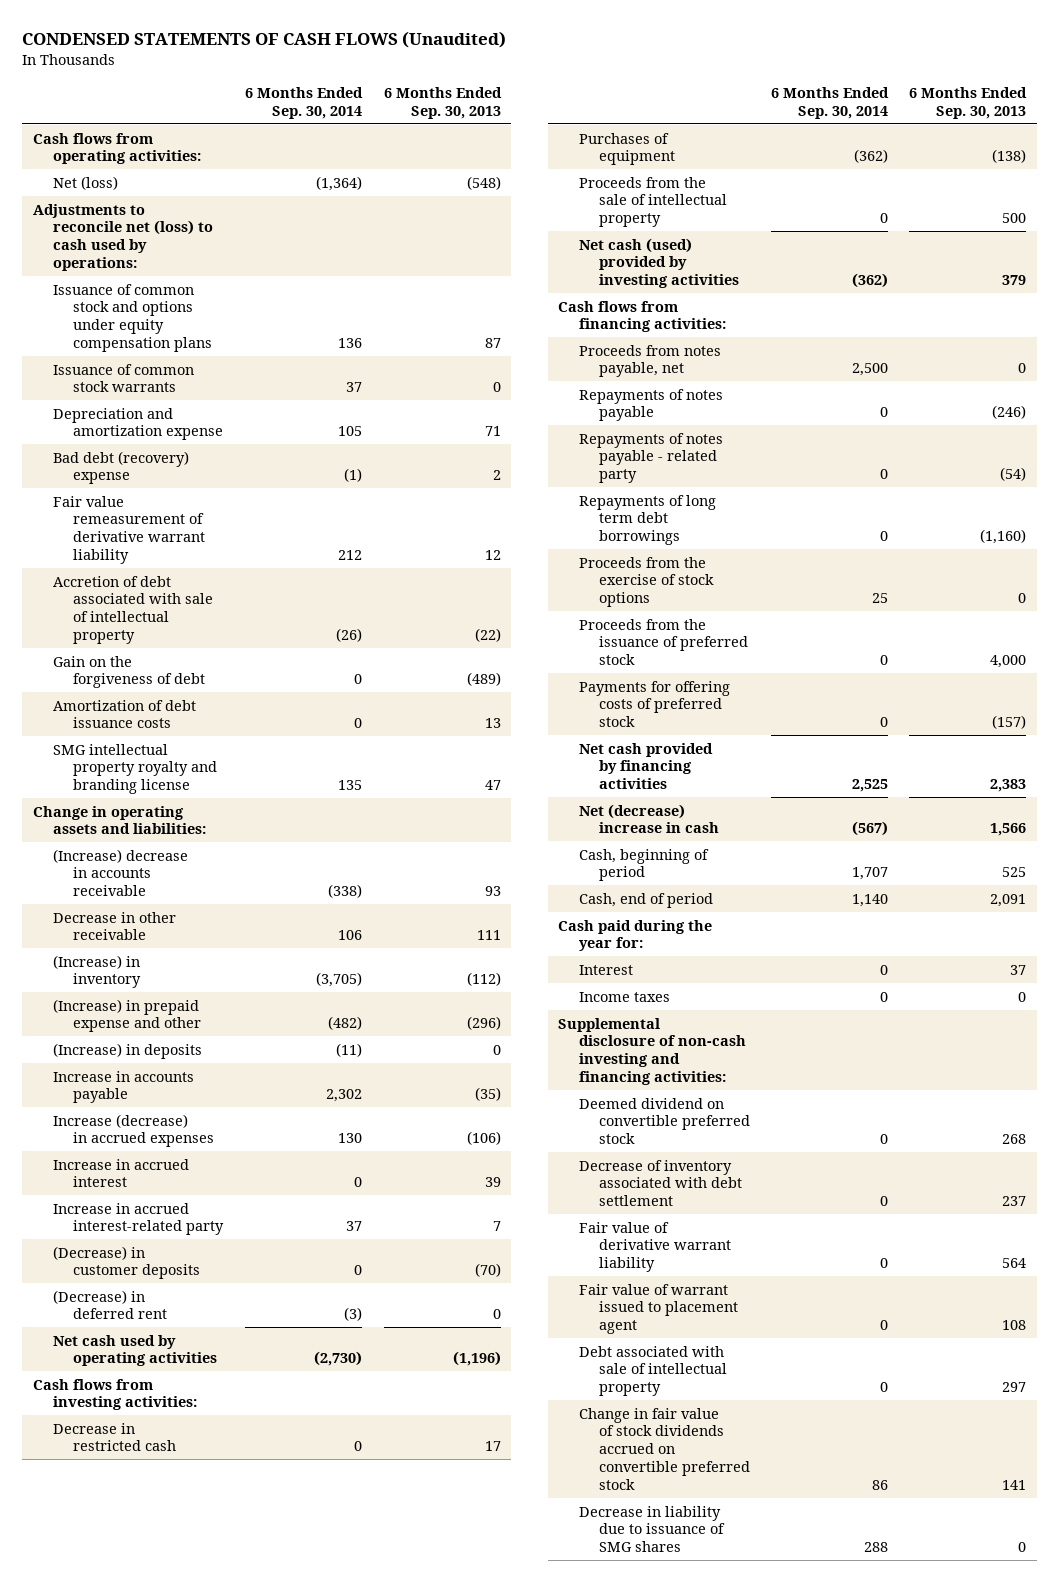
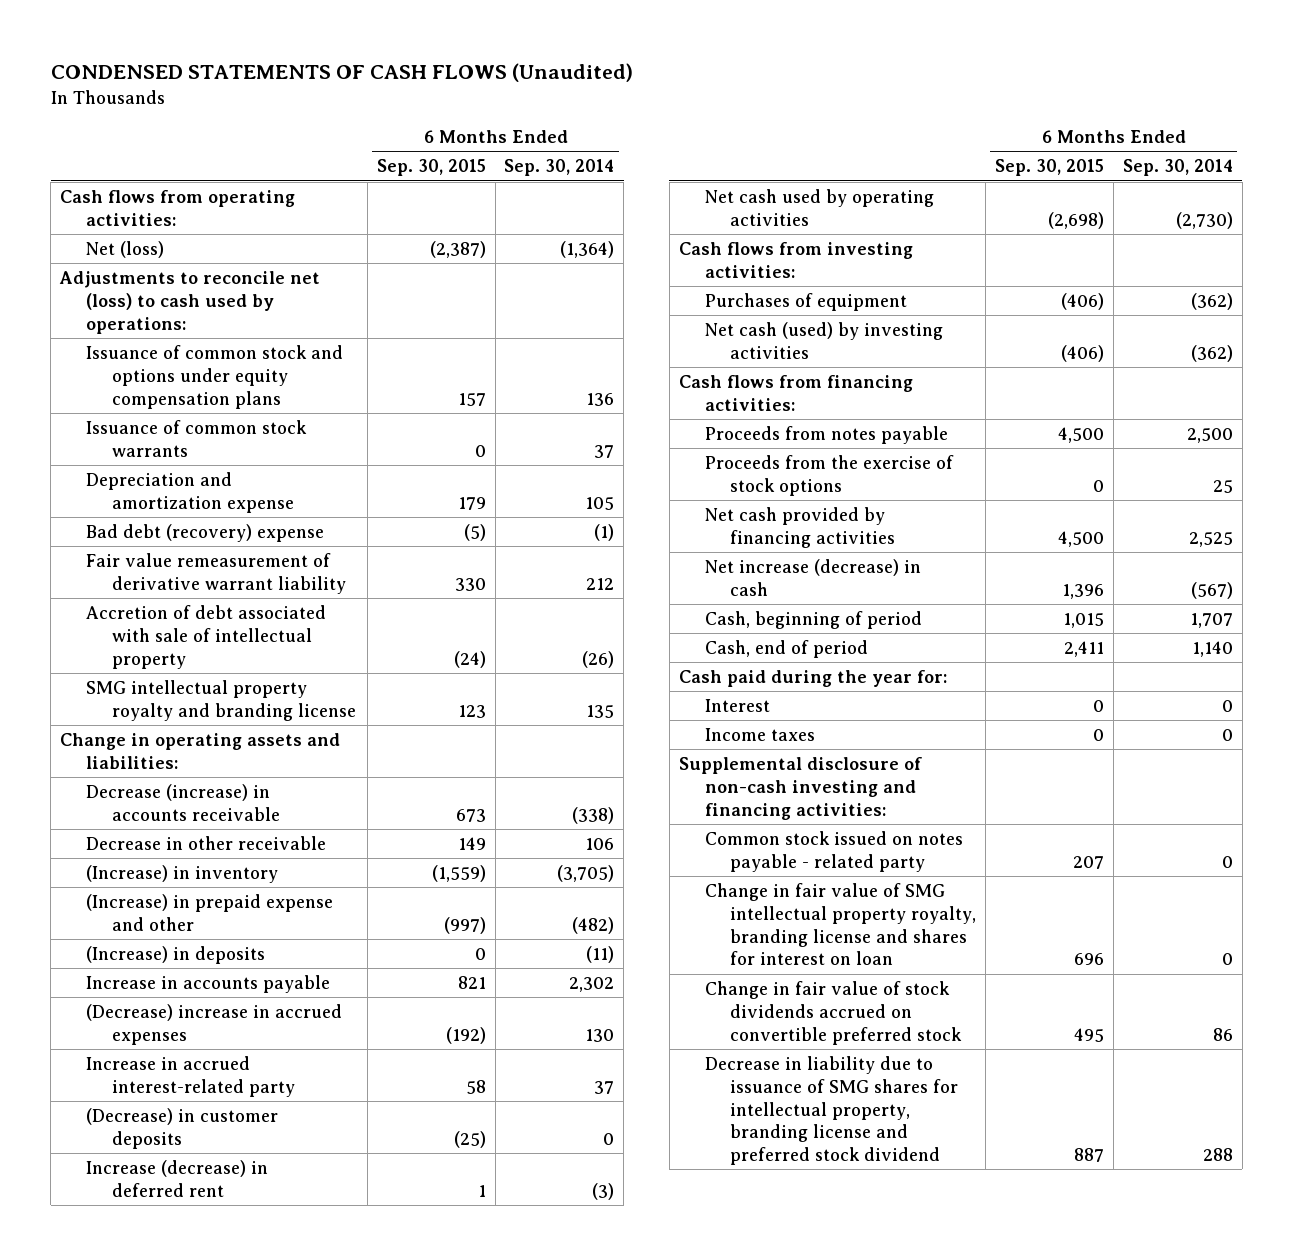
- | 6 Months Ended Sep. 30, 2014 | 6 Months Ended Sep. 30, 2013
+ | 6 Months Ended Sep. 30, 2015 | 6 Months Ended Sep. 30, 2014
- Gain on the forgiveness of debt | 0 | (489)
- Amortization of debt issuance costs | 0 | 13
- (Increase) decrease in accounts receivable | (338) | 93
+ Decrease (increase) in accounts receivable | 673 | (338)
- Increase (decrease) in accrued expenses | 130 | (106)
- Increase in accrued interest | 0 | 39
+ (Decrease) increase in accrued expenses | (192) | 130
- (Decrease) in deferred rent | (3) | 0
+ Increase (decrease) in deferred rent | 1 | (3)
- Decrease in restricted cash | 0 | 17
- Proceeds from the sale of intellectual property | 0 | 500
- Net cash (used) provided by investing activities | (362) | 379
+ Net cash (used) by investing activities | (406) | (362)
- Proceeds from notes payable, net | 2,500 | 0
- Repayments of notes payable | 0 | (246)
- Repayments of notes payable - related party | 0 | (54)
- Repayments of long term debt borrowings | 0 | (1,160)
+ Proceeds from notes payable | 4,500 | 2,500
- Proceeds from the issuance of preferred stock | 0 | 4,000
- Payments for offering costs of preferred stock | 0 | (157)
- Net (decrease) increase in cash | (567) | 1,566
+ Net increase (decrease) in cash | 1,396 | (567)
- Deemed dividend on convertible preferred stock | 0 | 268
- Decrease of inventory associated with debt settlement | 0 | 237
- Fair value of derivative warrant liability | 0 | 564
- Fair value of warrant issued to placement agent | 0 | 108
- Debt associated with sale of intellectual property | 0 | 297
+ Common stock issued on notes payable - related party | 207 | 0
+ Change in fair value of SMG intellectual property royalty, branding license and shares for interest on loan | 696 | 0
- Decrease in liability due to issuance of SMG shares | 288 | 0
+ Decrease in liability due to issuance of SMG shares for intellectual property, branding license and preferred stock dividend | 887 | 288

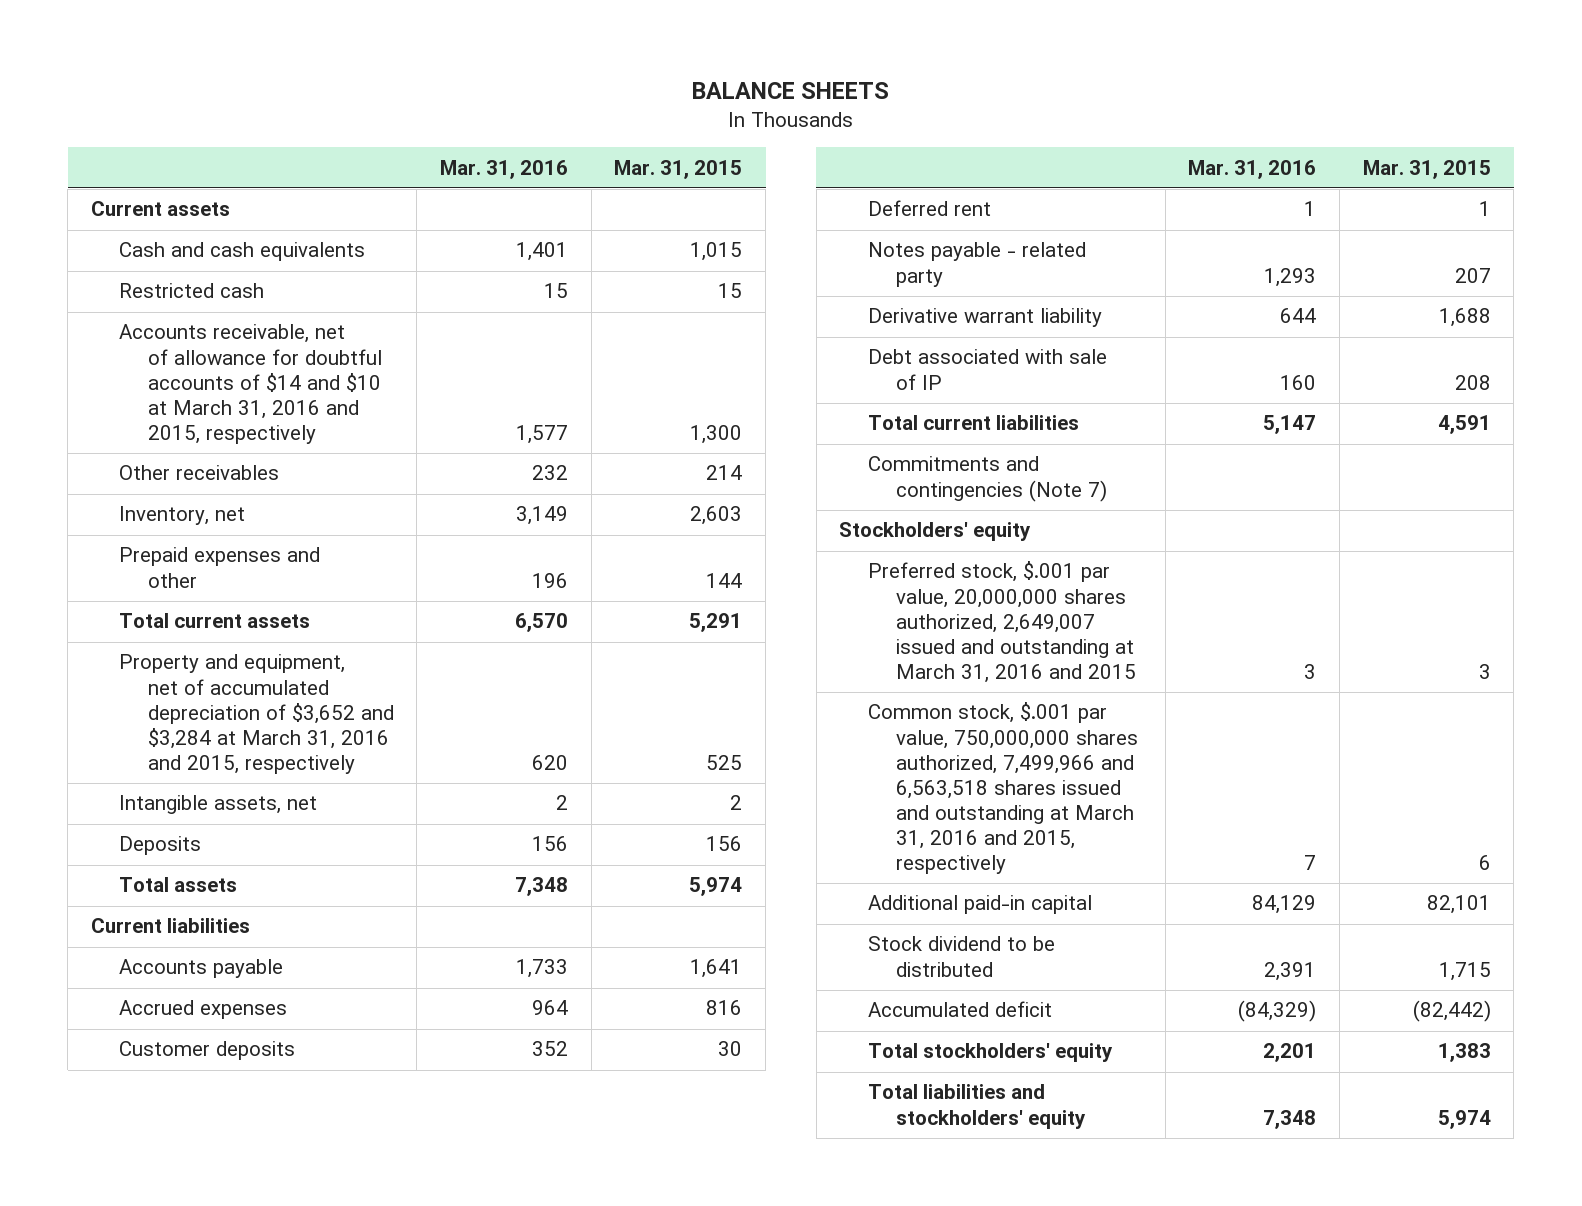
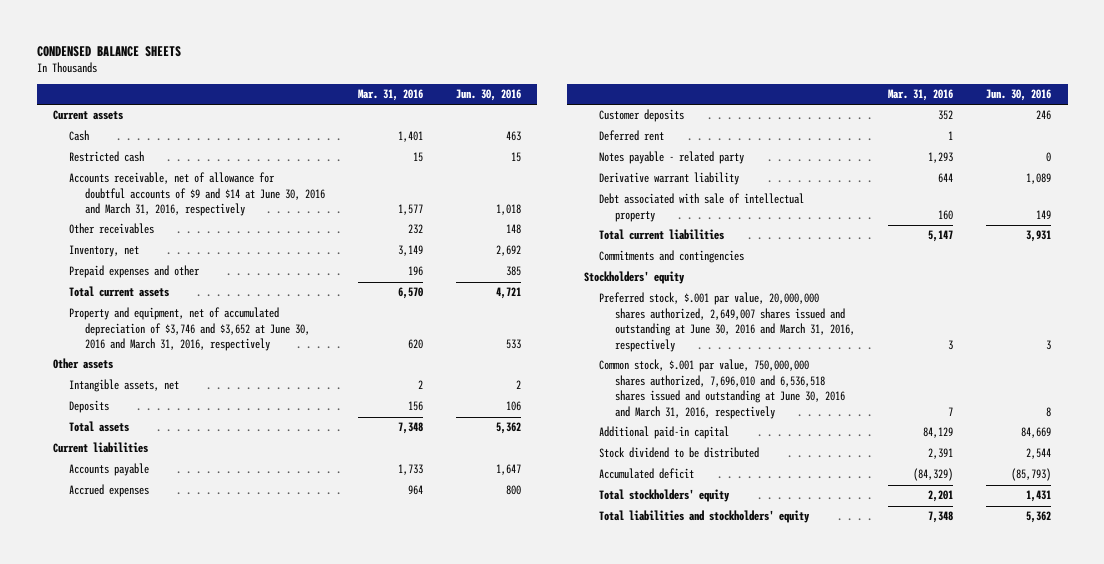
- BALANCE SHEETS
+ CONDENSED BALANCE SHEETS
- | Mar. 31, 2016 | Mar. 31, 2015
+ | Mar. 31, 2016 | Jun. 30, 2016
- Cash and cash equivalents | 1,401 | 1,015
+ Cash | 1,401 | 463
- Accounts receivable, net of allowance for doubtful accounts of $14 and $10 at March 31, 2016 and 2015, respectively | 1,577 | 1,300
+ Accounts receivable, net of allowance for doubtful accounts of $9 and $14 at June 30, 2016 and March 31, 2016, respectively | 1,577 | 1,018
- Property and equipment, net of accumulated depreciation of $3,652 and $3,284 at March 31, 2016 and 2015, respectively | 620 | 525
+ Property and equipment, net of accumulated depreciation of $3,746 and $3,652 at June 30, 2016 and March 31, 2016, respectively | 620 | 533
+ Other assets
- Debt associated with sale of IP | 160 | 208
+ Debt associated with sale of intellectual property | 160 | 149
- Commitments and contingencies (Note 7)
+ Commitments and contingencies
- Preferred stock, $.001 par value, 20,000,000 shares authorized, 2,649,007 issued and outstanding at March 31, 2016 and 2015 | 3 | 3
- Common stock, $.001 par value, 750,000,000 shares authorized, 7,499,966 and 6,563,518 shares issued and outstanding at March 31, 2016 and 2015, respectively | 7 | 6
+ Preferred stock, $.001 par value, 20,000,000 shares authorized, 2,649,007 shares issued and outstanding at June 30, 2016 and March 31, 2016, respectively | 3 | 3
+ Common stock, $.001 par value, 750,000,000 shares authorized, 7,696,010 and 6,536,518 shares issued and outstanding at June 30, 2016 and March 31, 2016, respectively | 7 | 8

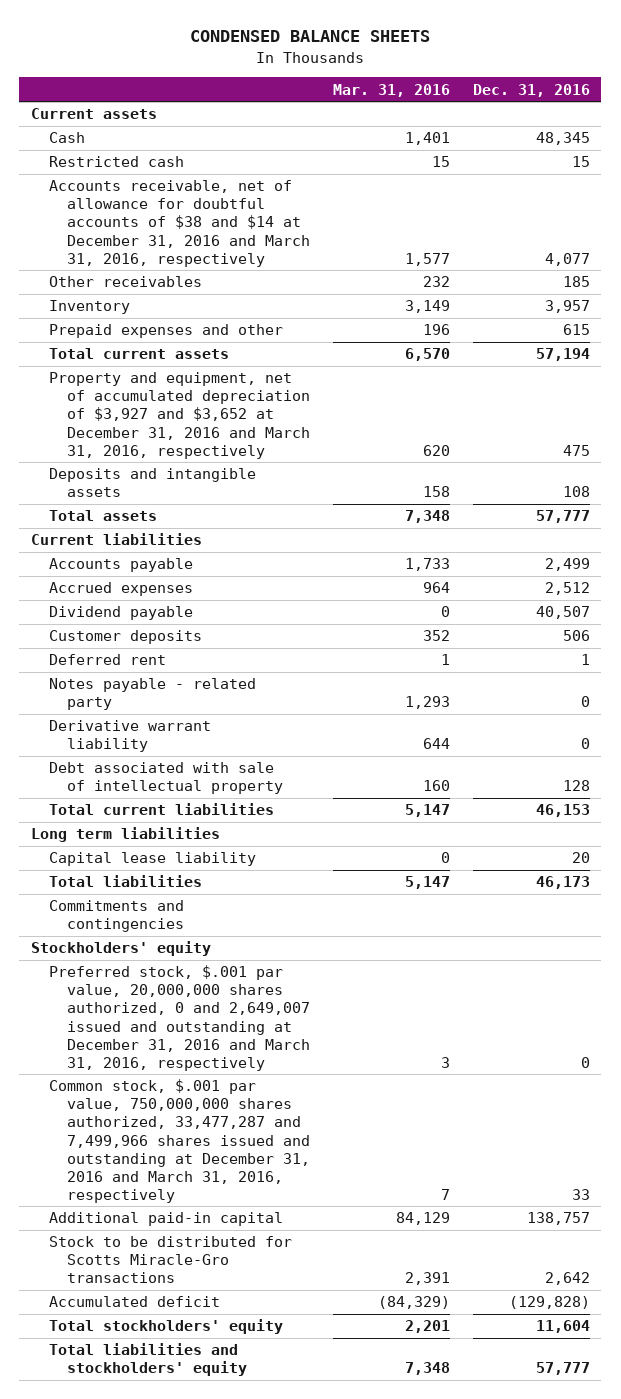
- | Mar. 31, 2016 | Jun. 30, 2016
+ | Mar. 31, 2016 | Dec. 31, 2016
- Accounts receivable, net of allowance for doubtful accounts of $9 and $14 at June 30, 2016 and March 31, 2016, respectively | 1,577 | 1,018
+ Accounts receivable, net of allowance for doubtful accounts of $38 and $14 at December 31, 2016 and March 31, 2016, respectively | 1,577 | 4,077
- Inventory, net | 3,149 | 2,692
+ Inventory | 3,149 | 3,957
- Property and equipment, net of accumulated depreciation of $3,746 and $3,652 at June 30, 2016 and March 31, 2016, respectively | 620 | 533
- Other assets
- Intangible assets, net | 2 | 2
- Deposits | 156 | 106
+ Property and equipment, net of accumulated depreciation of $3,927 and $3,652 at December 31, 2016 and March 31, 2016, respectively | 620 | 475
+ Deposits and intangible assets | 158 | 108
+ Dividend payable | 0 | 40,507
+ Long term liabilities
+ Capital lease liability | 0 | 20
+ Total liabilities | 5,147 | 46,173
- Preferred stock, $.001 par value, 20,000,000 shares authorized, 2,649,007 shares issued and outstanding at June 30, 2016 and March 31, 2016, respectively | 3 | 3
- Common stock, $.001 par value, 750,000,000 shares authorized, 7,696,010 and 6,536,518 shares issued and outstanding at June 30, 2016 and March 31, 2016, respectively | 7 | 8
+ Preferred stock, $.001 par value, 20,000,000 shares authorized, 0 and 2,649,007 issued and outstanding at December 31, 2016 and March 31, 2016, respectively | 3 | 0
+ Common stock, $.001 par value, 750,000,000 shares authorized, 33,477,287 and 7,499,966 shares issued and outstanding at December 31, 2016 and March 31, 2016, respectively | 7 | 33
- Stock dividend to be distributed | 2,391 | 2,544
+ Stock to be distributed for Scotts Miracle-Gro transactions | 2,391 | 2,642

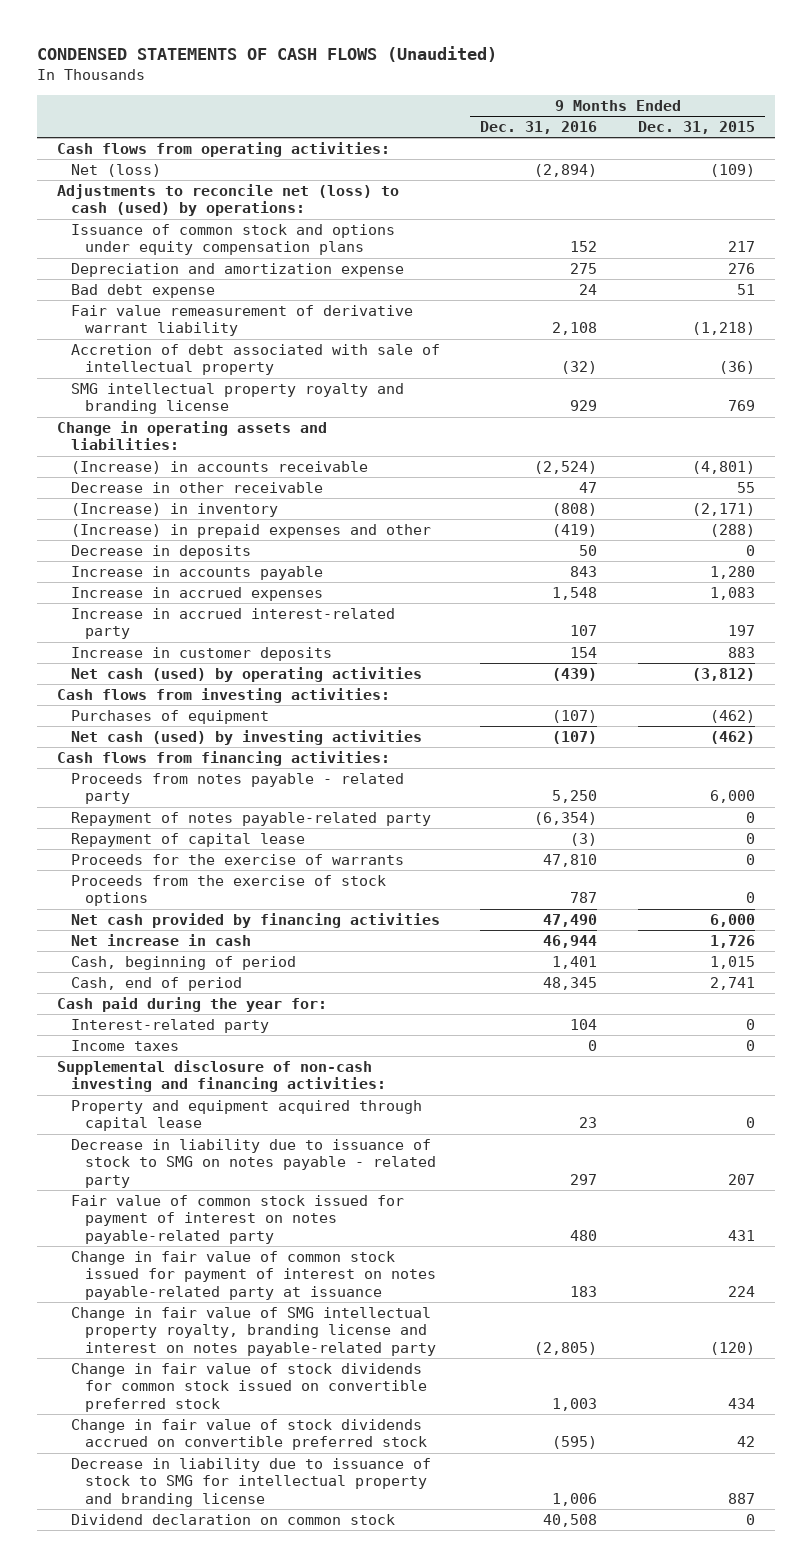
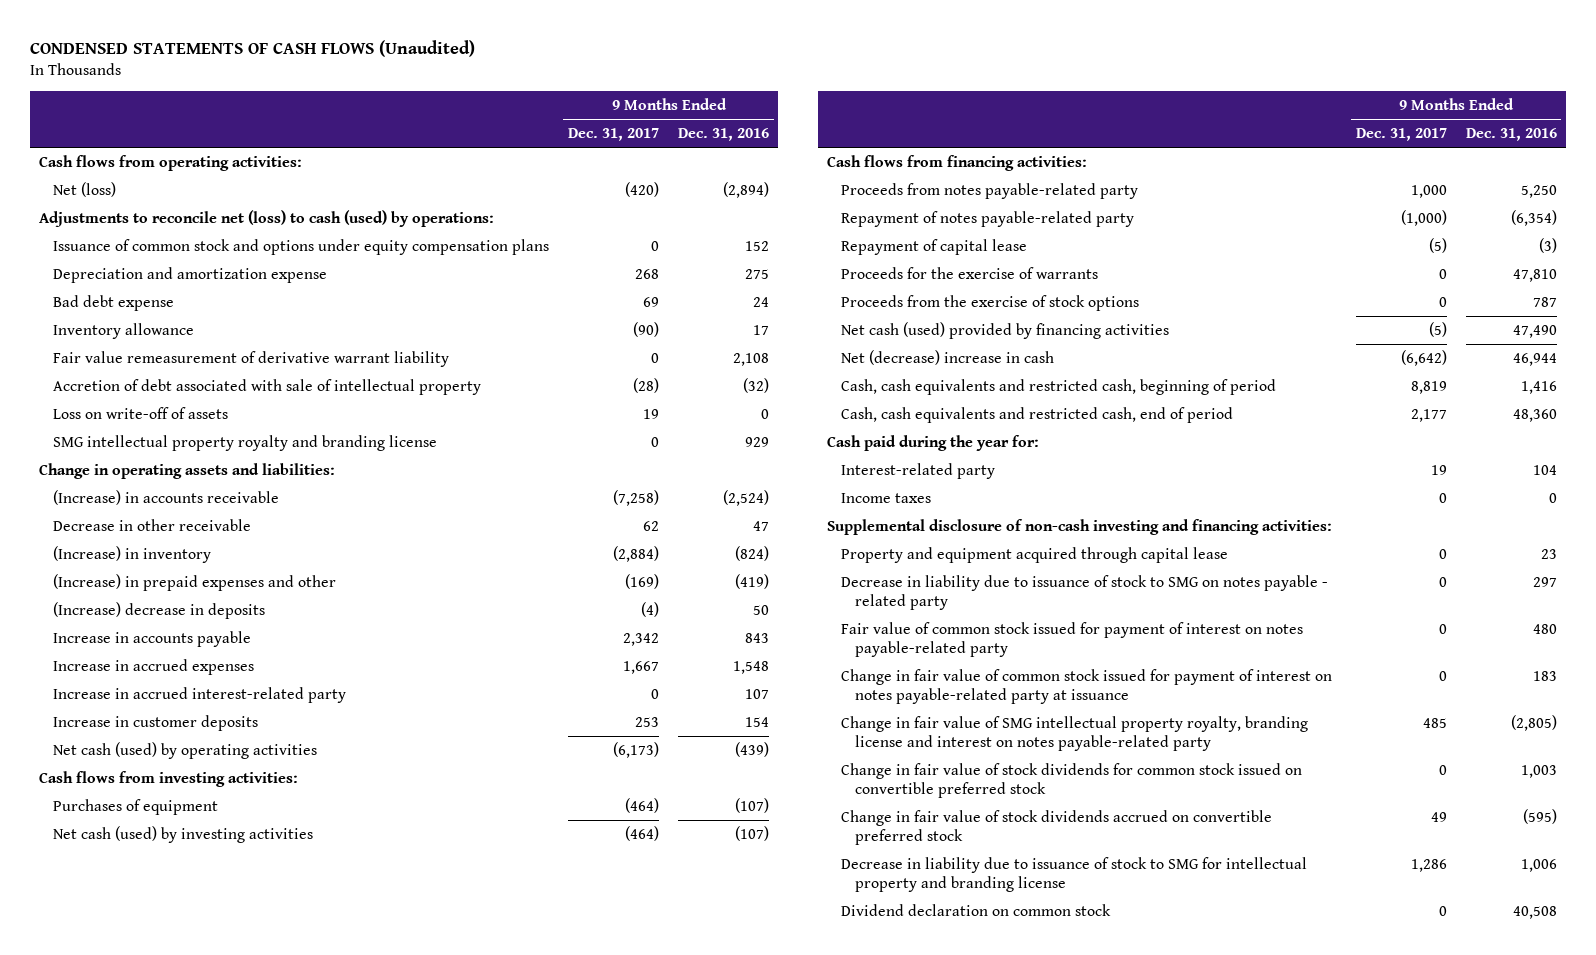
- | 9 Months Ended Dec. 31, 2016 | 9 Months Ended Dec. 31, 2015
+ | 9 Months Ended Dec. 31, 2017 | 9 Months Ended Dec. 31, 2016
+ Inventory allowance | (90) | 17
+ Loss on write-off of assets | 19 | 0
- (Increase) in inventory | (808) | (2,171)
+ (Increase) in inventory | (2,884) | (824)
- Decrease in deposits | 50 | 0
+ (Increase) decrease in deposits | (4) | 50
- Proceeds from notes payable - related party | 5,250 | 6,000
+ Proceeds from notes payable-related party | 1,000 | 5,250
- Net cash provided by financing activities | 47,490 | 6,000
- Net increase in cash | 46,944 | 1,726
- Cash, beginning of period | 1,401 | 1,015
- Cash, end of period | 48,345 | 2,741
+ Net cash (used) provided by financing activities | (5) | 47,490
+ Net (decrease) increase in cash | (6,642) | 46,944
+ Cash, cash equivalents and restricted cash, beginning of period | 8,819 | 1,416
+ Cash, cash equivalents and restricted cash, end of period | 2,177 | 48,360

